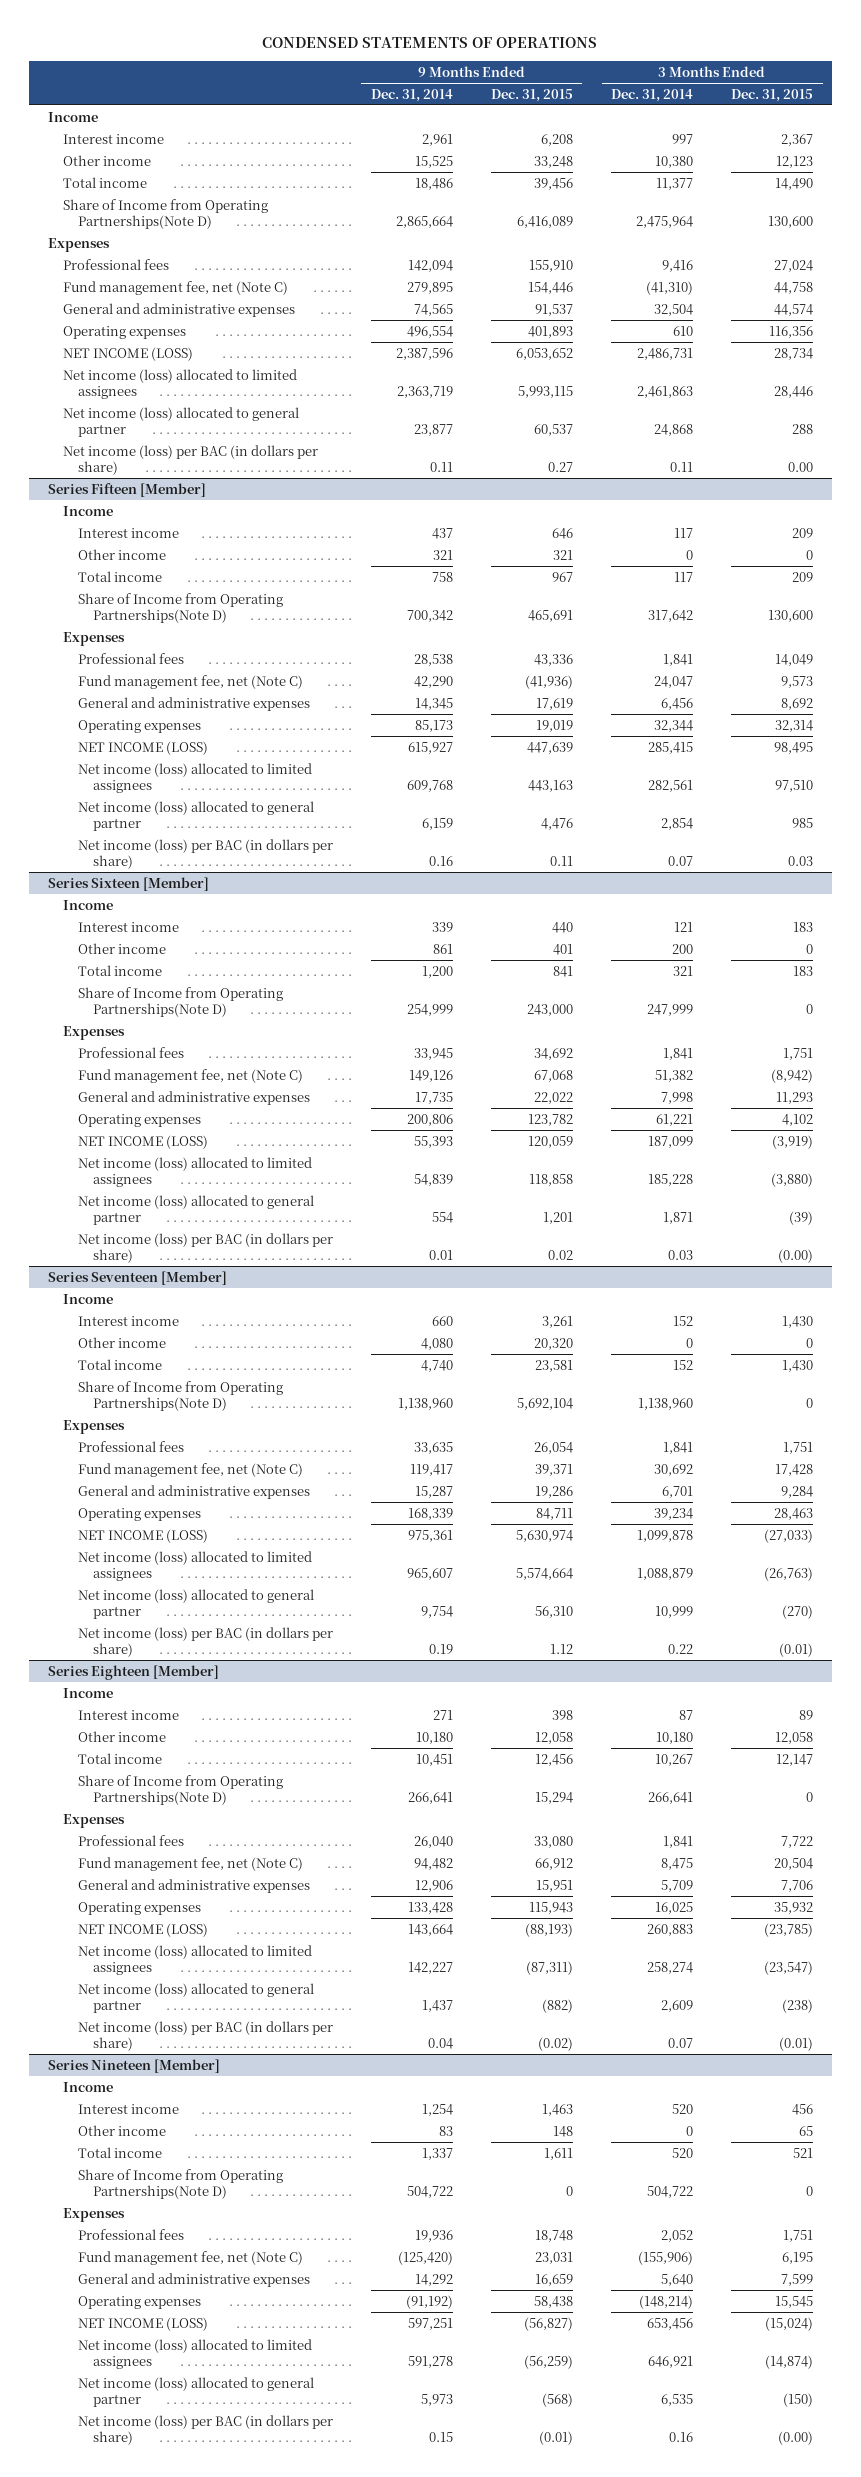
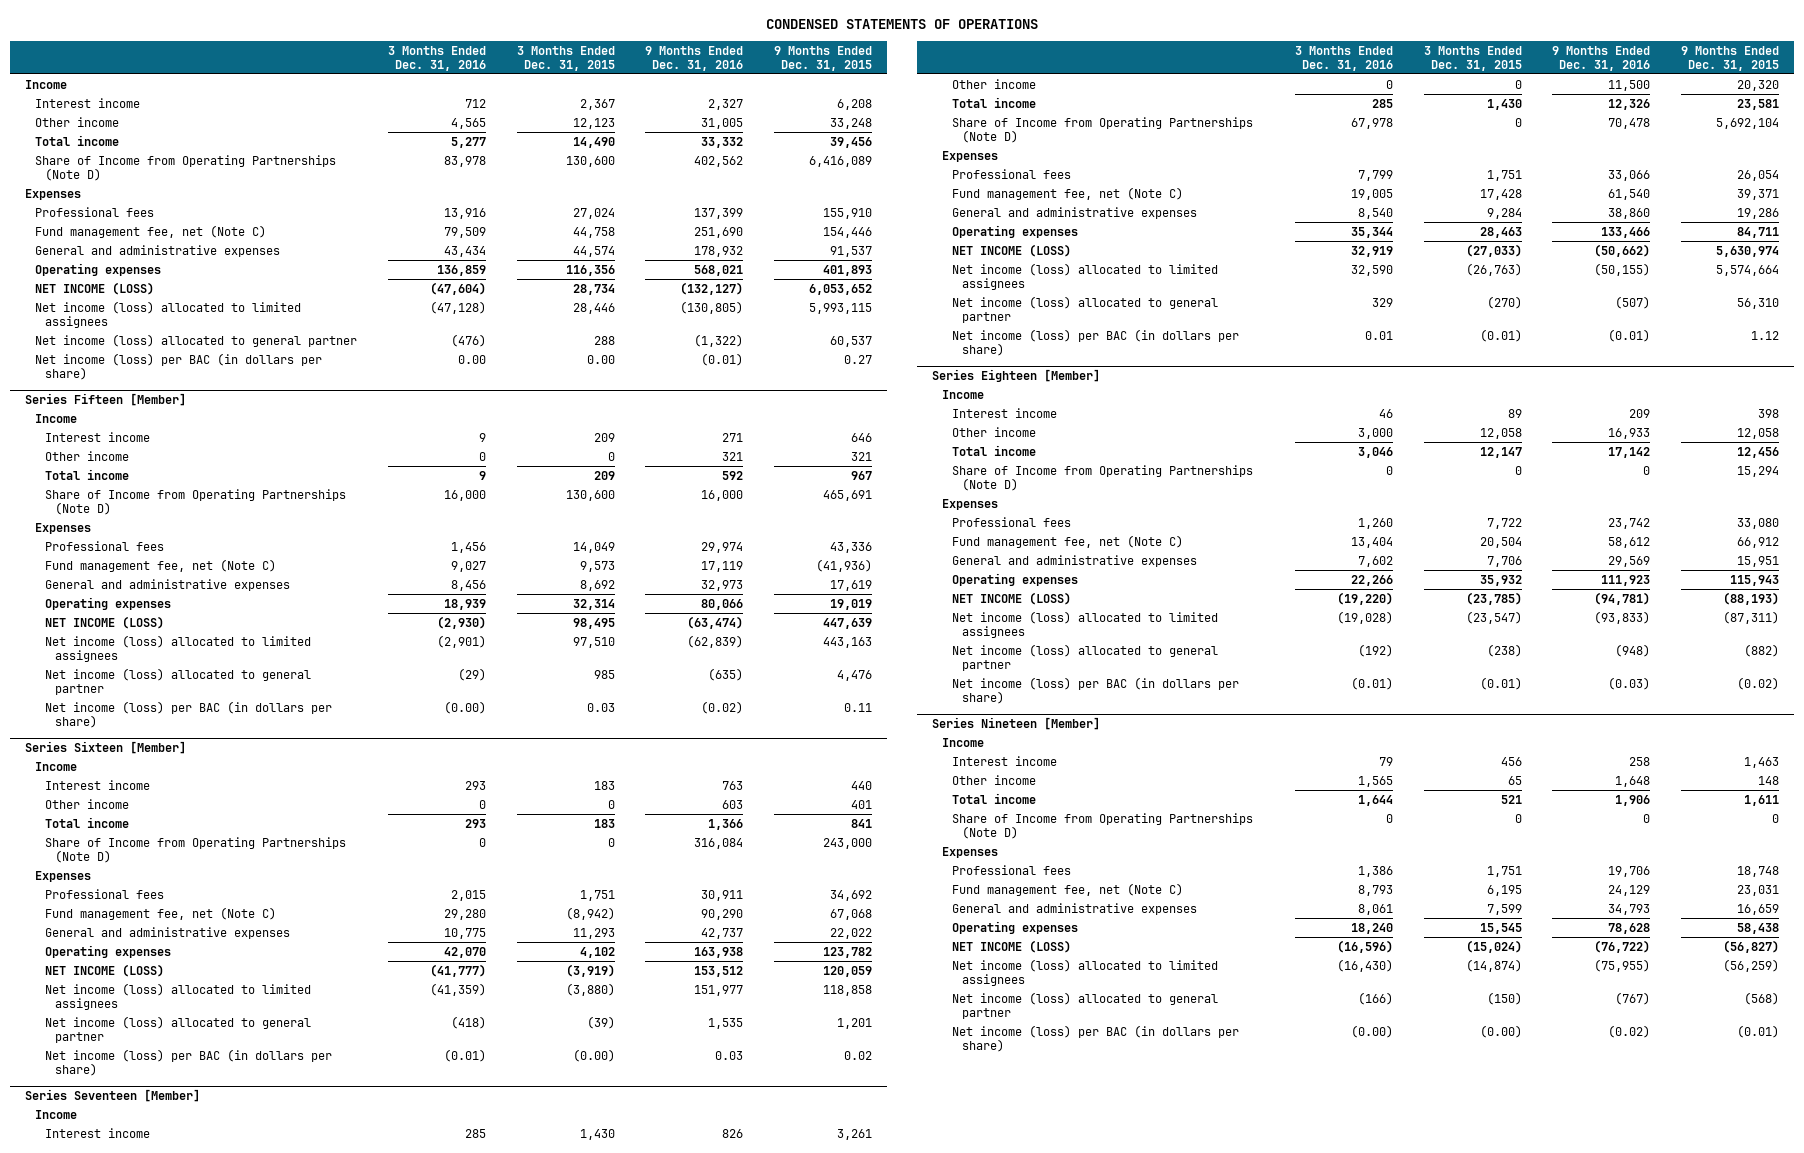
- | 9 Months Ended Dec. 31, 2014 | 9 Months Ended Dec. 31, 2015 | 3 Months Ended Dec. 31, 2014 | 3 Months Ended Dec. 31, 2015
+ | 3 Months Ended Dec. 31, 2016 | 3 Months Ended Dec. 31, 2015 | 9 Months Ended Dec. 31, 2016 | 9 Months Ended Dec. 31, 2015
- Share of Income from Operating Partnerships(Note D) | 2,865,664 | 6,416,089 | 2,475,964 | 130,600
+ Share of Income from Operating Partnerships (Note D) | 83,978 | 130,600 | 402,562 | 6,416,089
@ Series Fifteen [Member]
- Share of Income from Operating Partnerships(Note D) | 700,342 | 465,691 | 317,642 | 130,600
+ Share of Income from Operating Partnerships (Note D) | 16,000 | 130,600 | 16,000 | 465,691
@ Series Sixteen [Member]
- Share of Income from Operating Partnerships(Note D) | 254,999 | 243,000 | 247,999 | 0
+ Share of Income from Operating Partnerships (Note D) | 0 | 0 | 316,084 | 243,000
@ Series Seventeen [Member]
- Share of Income from Operating Partnerships(Note D) | 1,138,960 | 5,692,104 | 1,138,960 | 0
+ Share of Income from Operating Partnerships (Note D) | 67,978 | 0 | 70,478 | 5,692,104
@ Series Eighteen [Member]
- Share of Income from Operating Partnerships(Note D) | 266,641 | 15,294 | 266,641 | 0
+ Share of Income from Operating Partnerships (Note D) | 0 | 0 | 0 | 15,294
@ Series Nineteen [Member]
- Share of Income from Operating Partnerships(Note D) | 504,722 | 0 | 504,722 | 0
+ Share of Income from Operating Partnerships (Note D) | 0 | 0 | 0 | 0

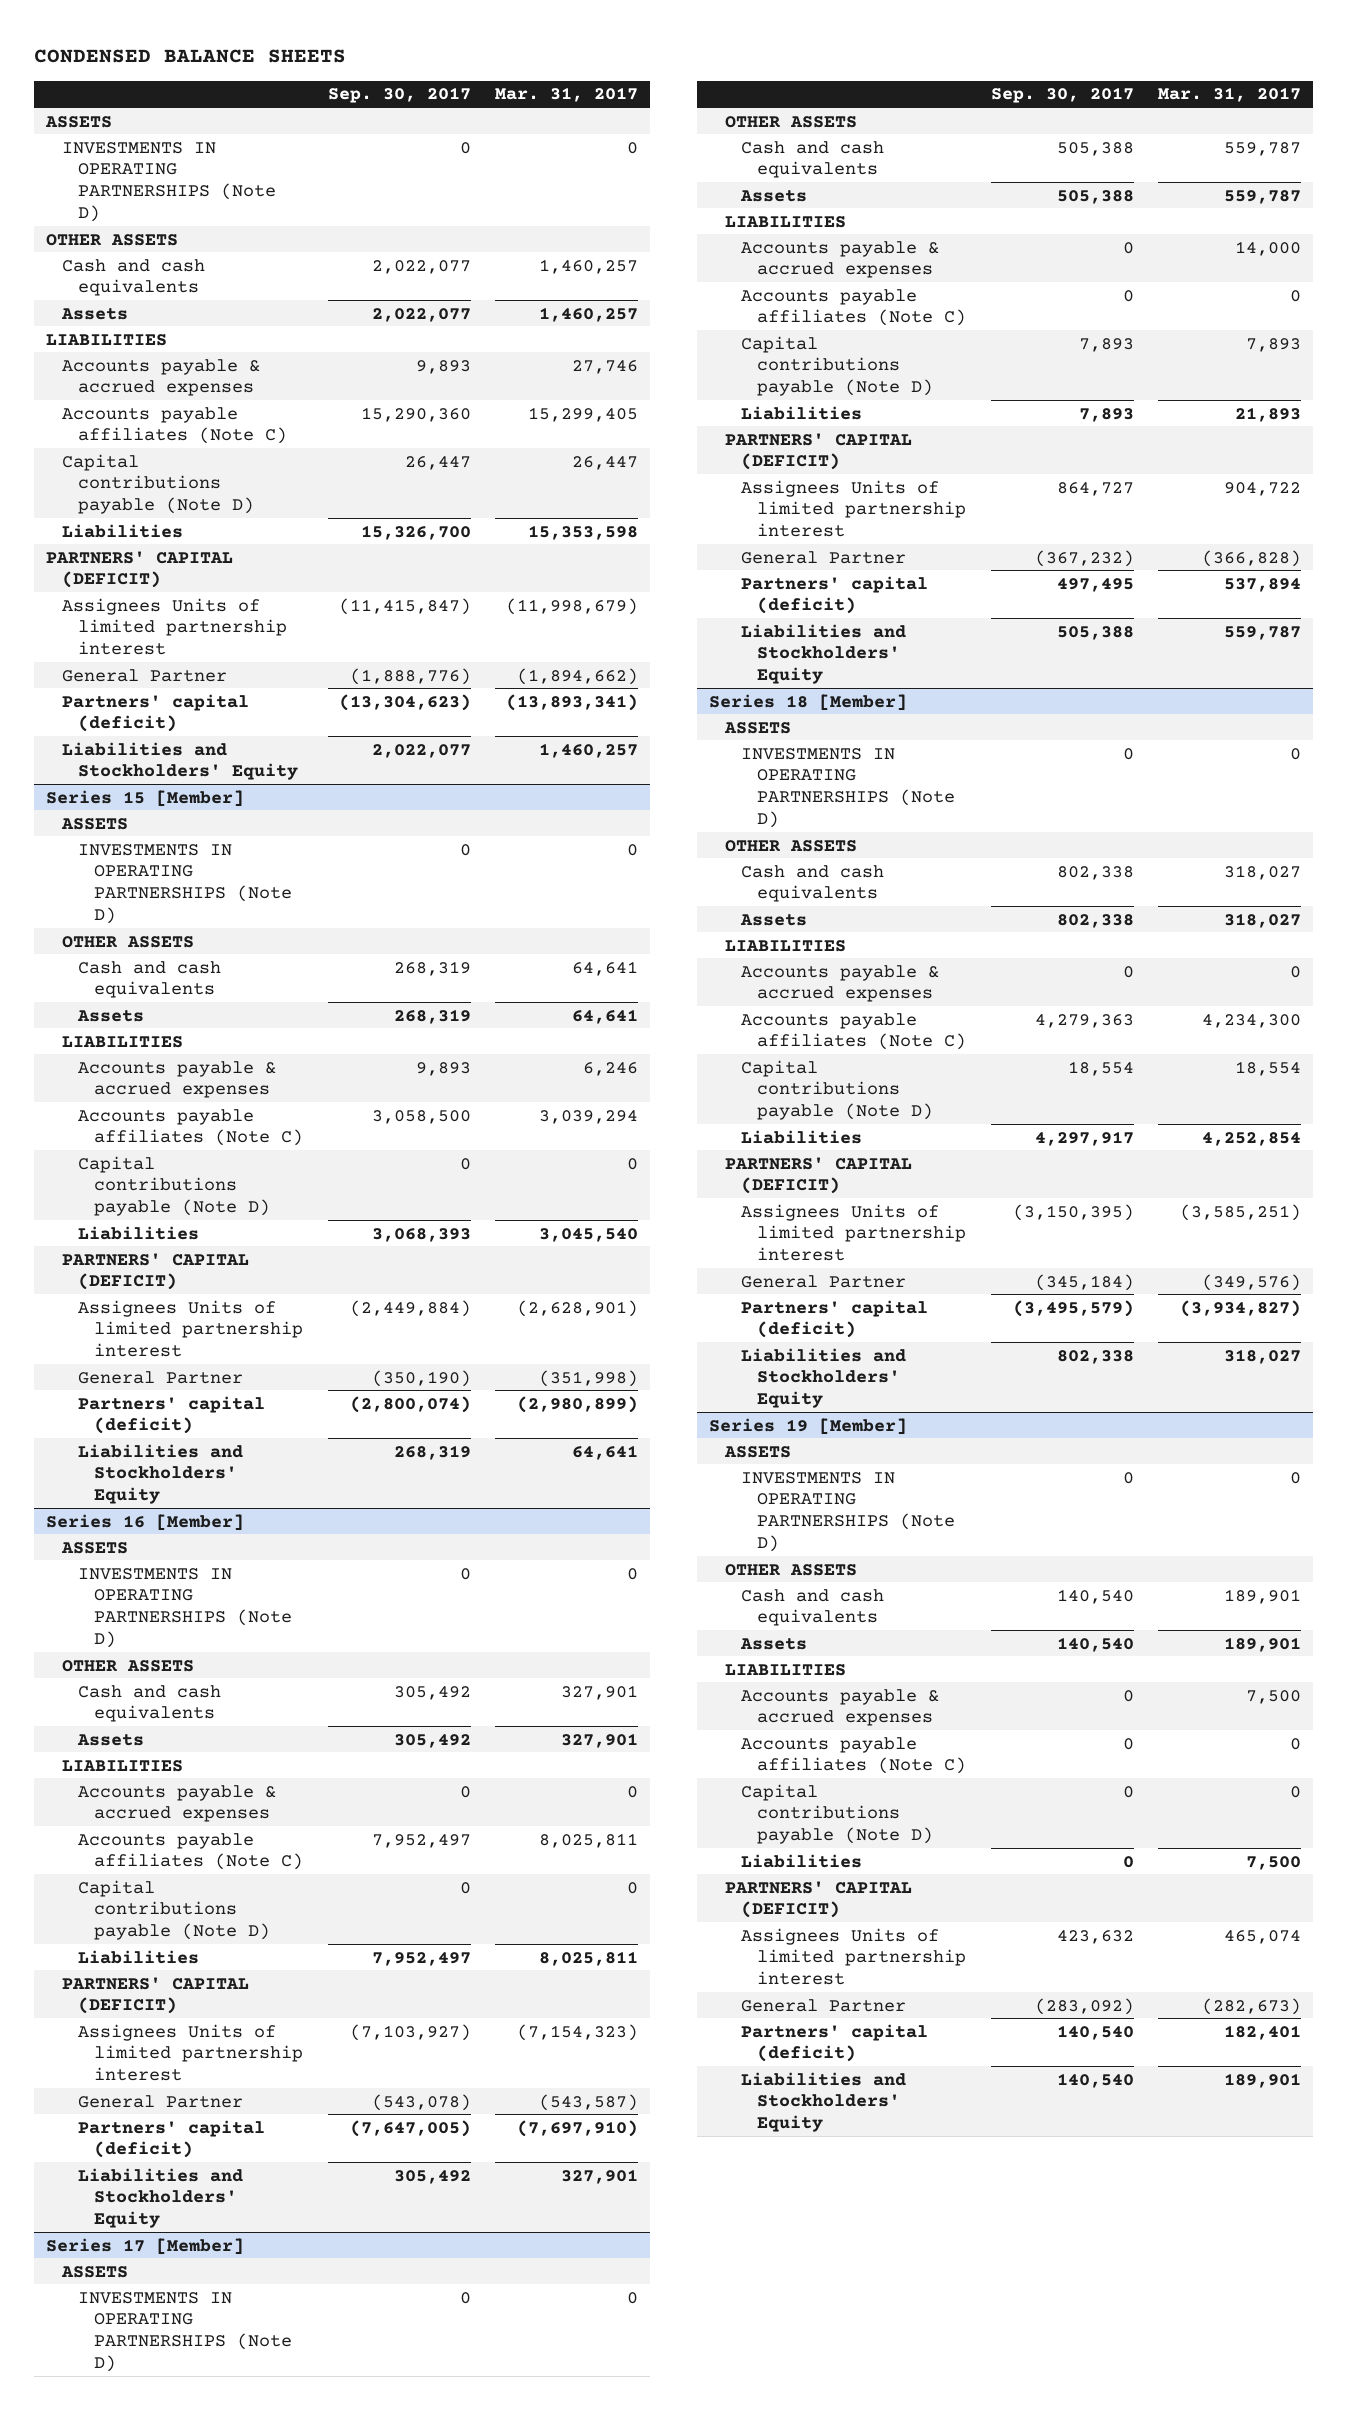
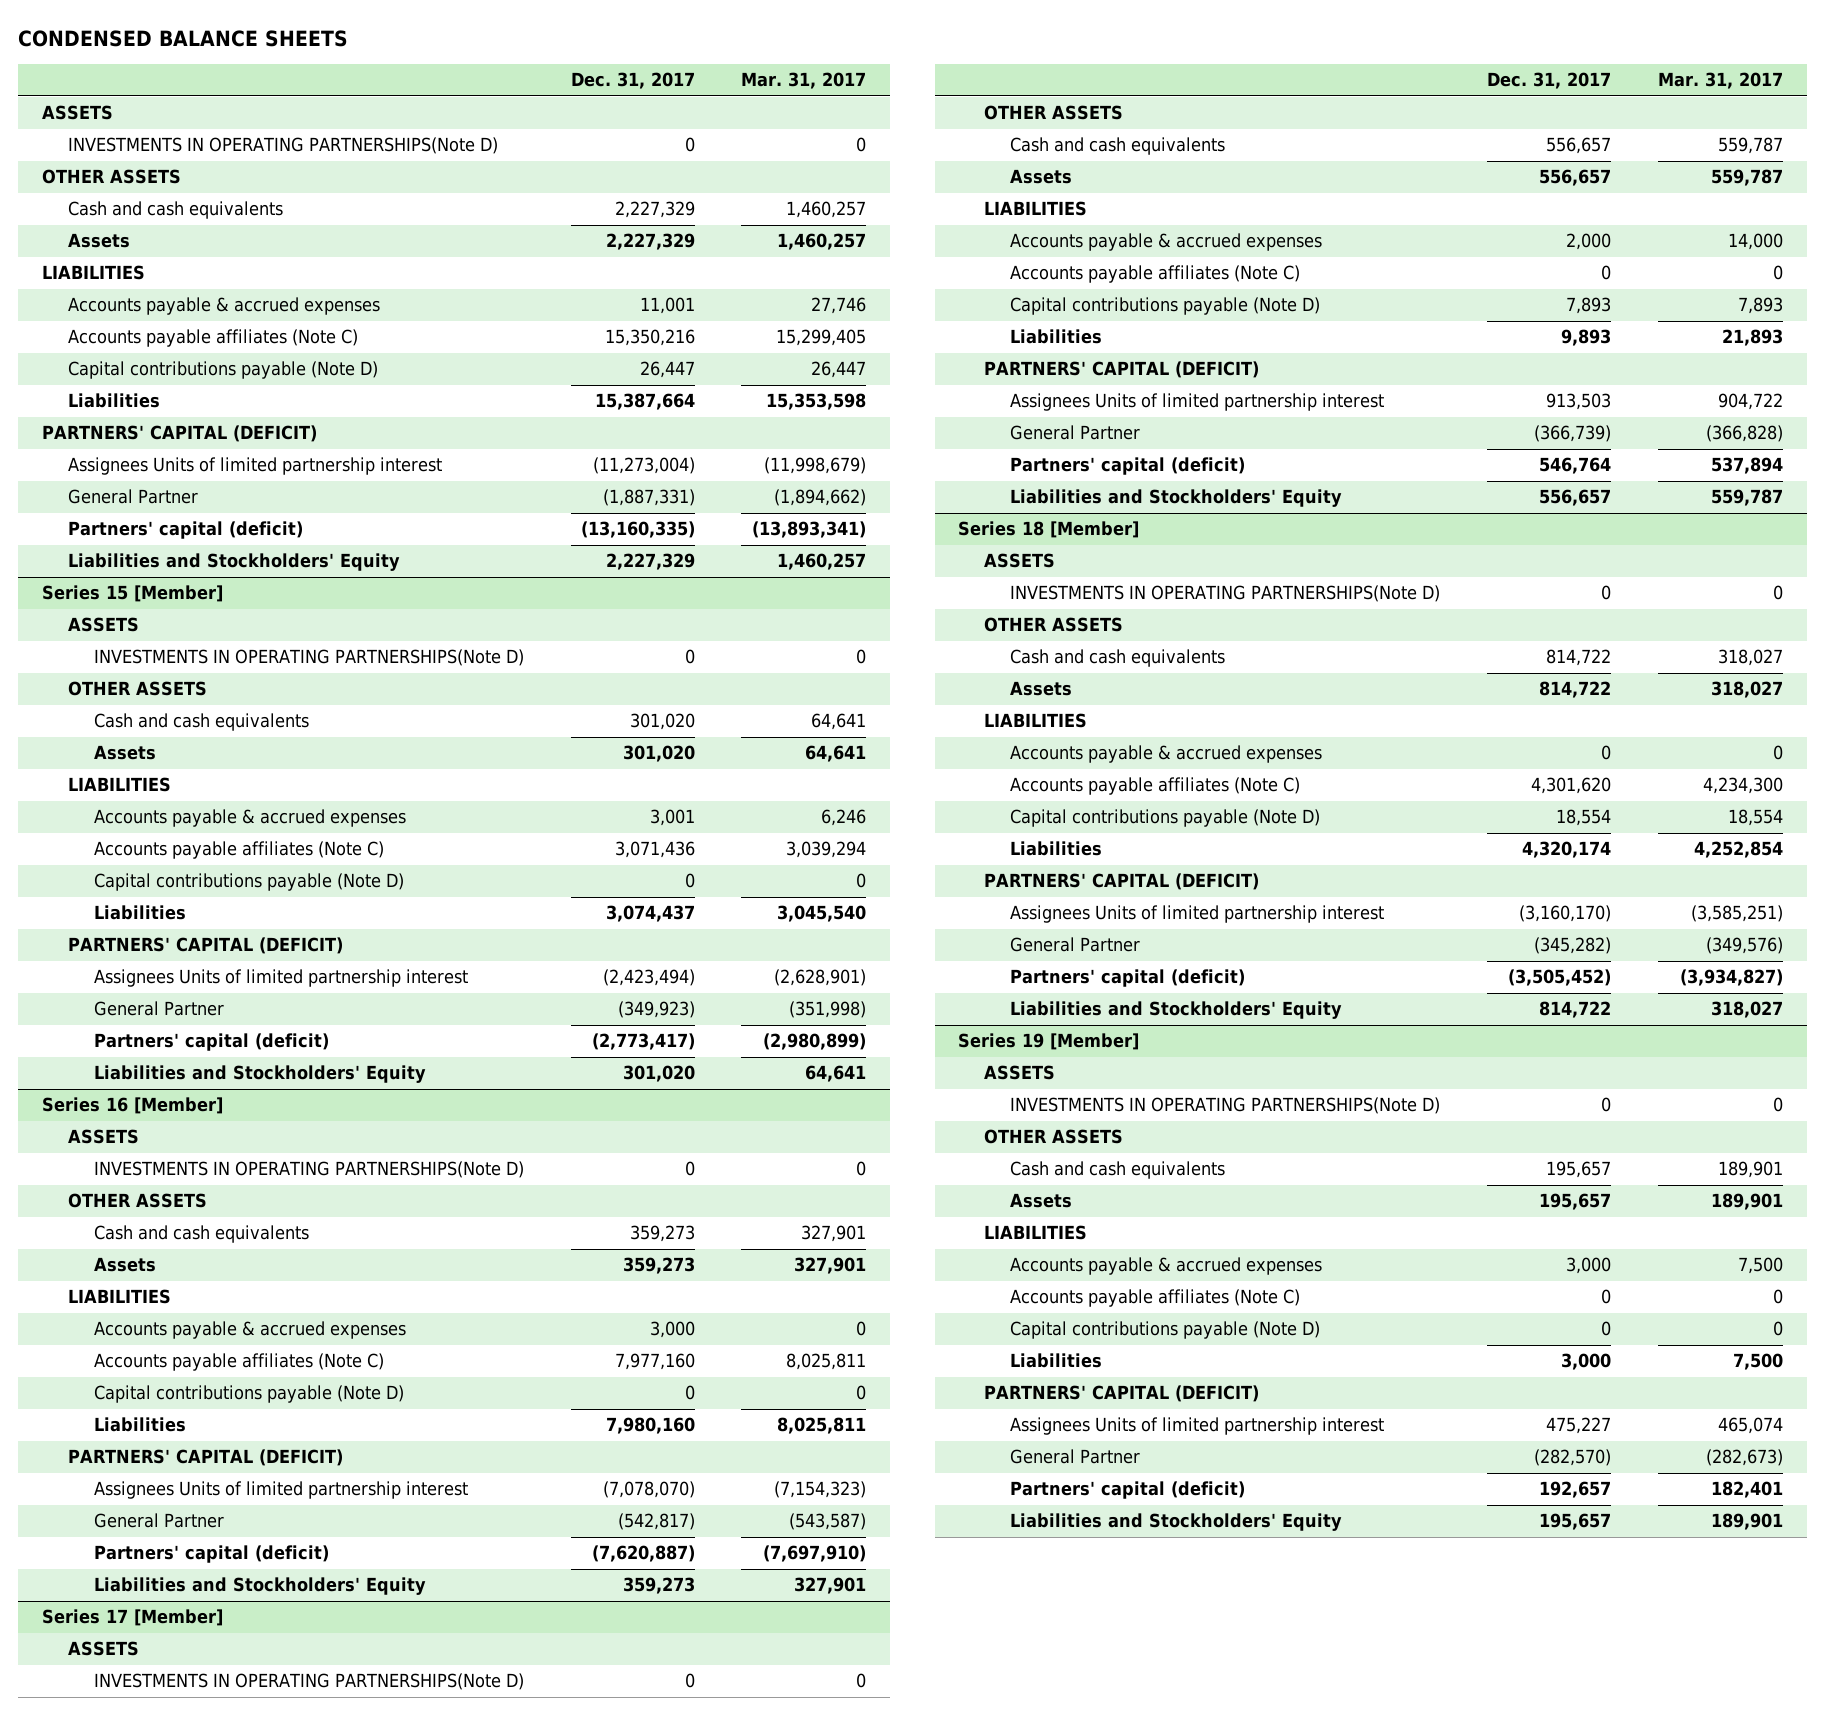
- | Sep. 30, 2017 | Mar. 31, 2017
+ | Dec. 31, 2017 | Mar. 31, 2017
- INVESTMENTS IN OPERATING PARTNERSHIPS (Note D) | 0 | 0
+ INVESTMENTS IN OPERATING PARTNERSHIPS(Note D) | 0 | 0
@ Series 15 [Member]
- INVESTMENTS IN OPERATING PARTNERSHIPS (Note D) | 0 | 0
+ INVESTMENTS IN OPERATING PARTNERSHIPS(Note D) | 0 | 0
@ Series 16 [Member]
- INVESTMENTS IN OPERATING PARTNERSHIPS (Note D) | 0 | 0
+ INVESTMENTS IN OPERATING PARTNERSHIPS(Note D) | 0 | 0
@ Series 17 [Member]
- INVESTMENTS IN OPERATING PARTNERSHIPS (Note D) | 0 | 0
+ INVESTMENTS IN OPERATING PARTNERSHIPS(Note D) | 0 | 0
@ Series 18 [Member]
- INVESTMENTS IN OPERATING PARTNERSHIPS (Note D) | 0 | 0
+ INVESTMENTS IN OPERATING PARTNERSHIPS(Note D) | 0 | 0
@ Series 19 [Member]
- INVESTMENTS IN OPERATING PARTNERSHIPS (Note D) | 0 | 0
+ INVESTMENTS IN OPERATING PARTNERSHIPS(Note D) | 0 | 0

